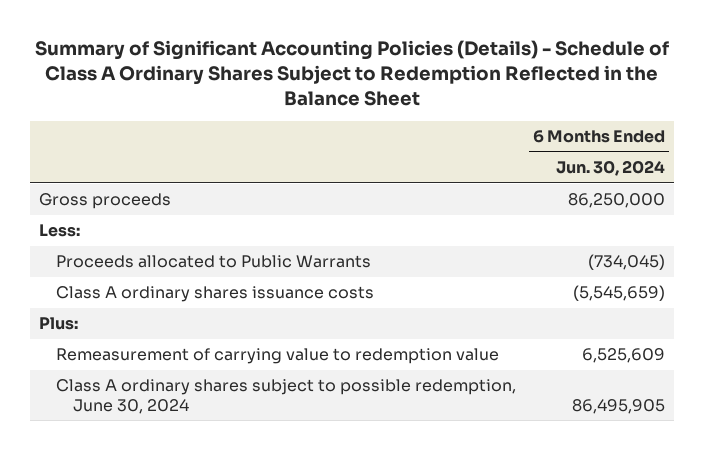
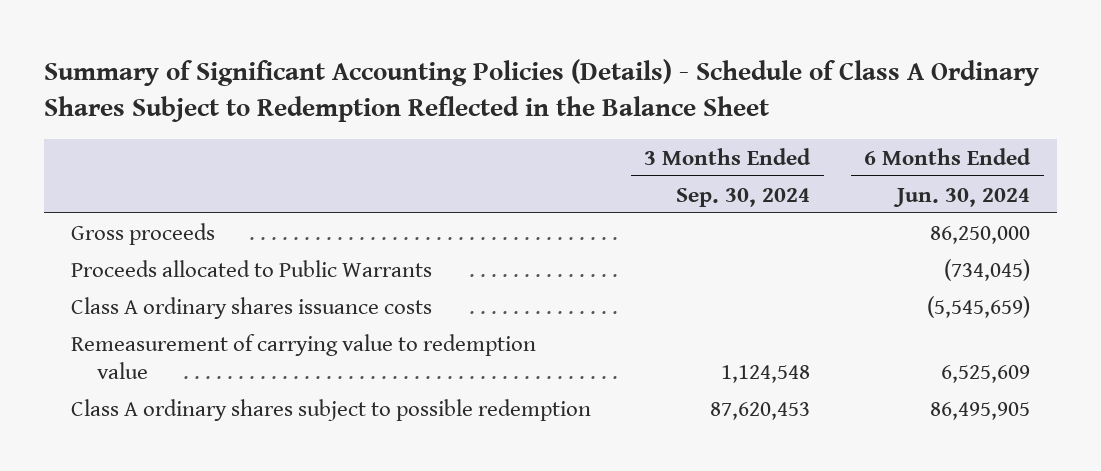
- | 6 Months Ended Jun. 30, 2024
+ | 3 Months Ended Sep. 30, 2024 | 6 Months Ended Jun. 30, 2024
- Less:
- Plus:
- Class A ordinary shares subject to possible redemption, June 30, 2024 | 86,495,905
+ Class A ordinary shares subject to possible redemption | 87,620,453 | 86,495,905

